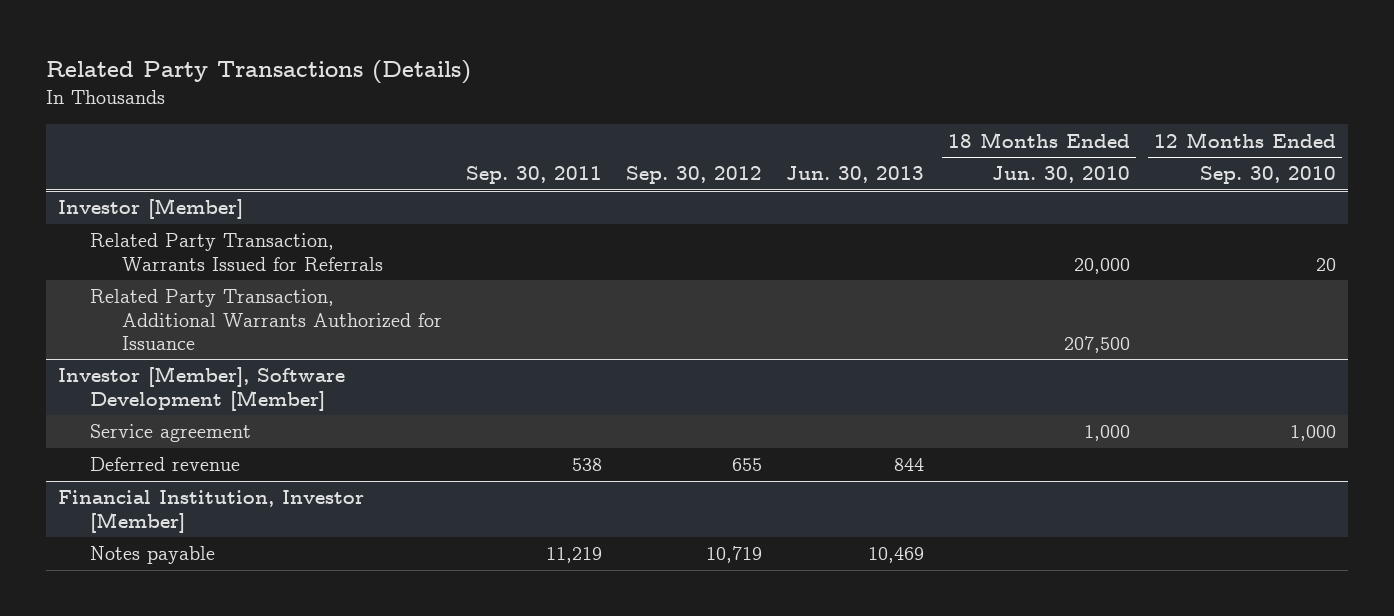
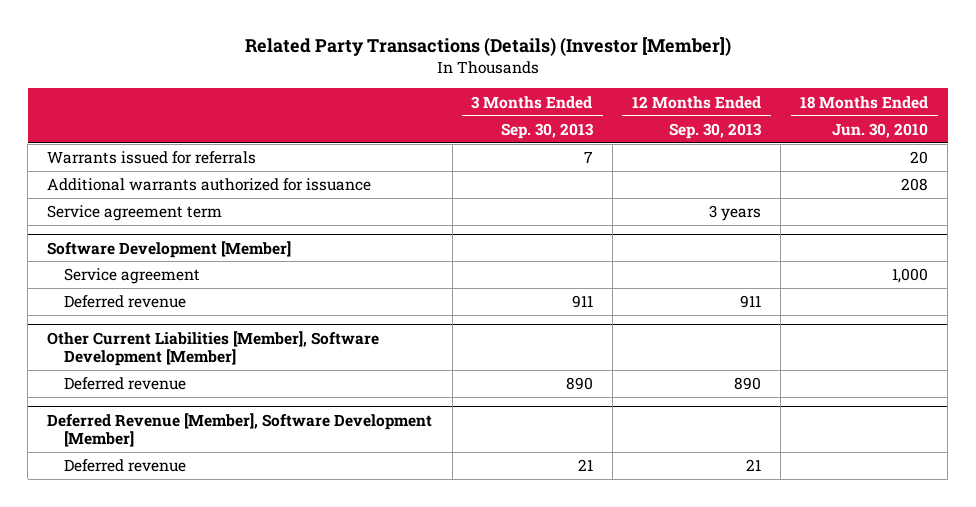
- Related Party Transactions (Details)
+ Related Party Transactions (Details) (Investor [Member])
- | Sep. 30, 2011 | Sep. 30, 2012 | Jun. 30, 2013 | 18 Months Ended Jun. 30, 2010 | 12 Months Ended Sep. 30, 2010
+ | 3 Months Ended Sep. 30, 2013 | 12 Months Ended Sep. 30, 2013 | 18 Months Ended Jun. 30, 2010
- Investor [Member]
- Related Party Transaction, Warrants Issued for Referrals | | | | 20,000 | 20
- Related Party Transaction, Additional Warrants Authorized for Issuance | | | | 207,500 |
- Investor [Member], Software Development [Member]
+ Warrants issued for referrals | 7 | | 20
+ Additional warrants authorized for issuance | | | 208
+ Service agreement term | | 3 years |
+ Software Development [Member]
- Financial Institution, Investor [Member]
- Notes payable | 11,219 | 10,719 | 10,469 | |
+ Other Current Liabilities [Member], Software Development [Member]
+ Deferred revenue | 890 | 890 |
+ Deferred Revenue [Member], Software Development [Member]
+ Deferred revenue | 21 | 21 |

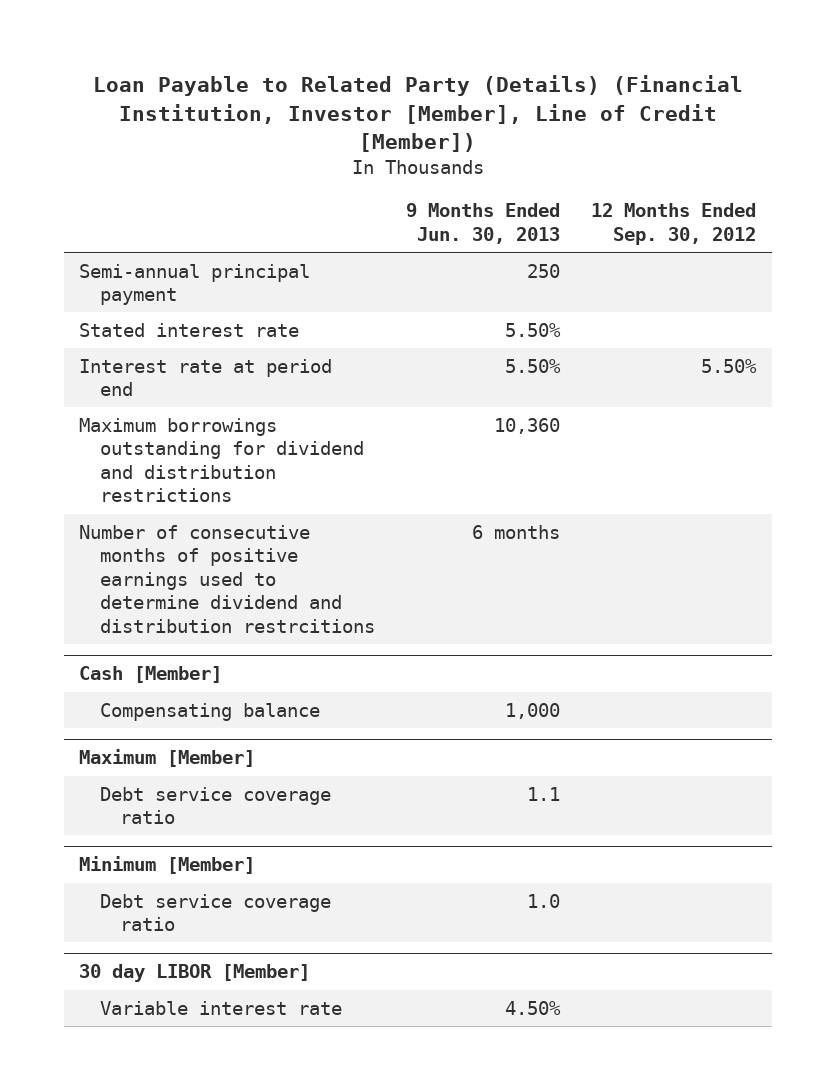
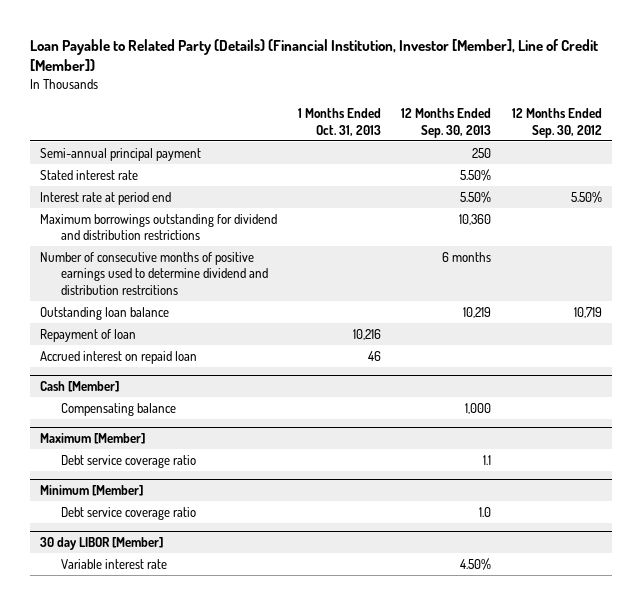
- | 9 Months Ended Jun. 30, 2013 | 12 Months Ended Sep. 30, 2012
+ | 1 Months Ended Oct. 31, 2013 | 12 Months Ended Sep. 30, 2013 | 12 Months Ended Sep. 30, 2012
+ Outstanding loan balance | | 10,219 | 10,719
+ Repayment of loan | 10,216 | |
+ Accrued interest on repaid loan | 46 | |

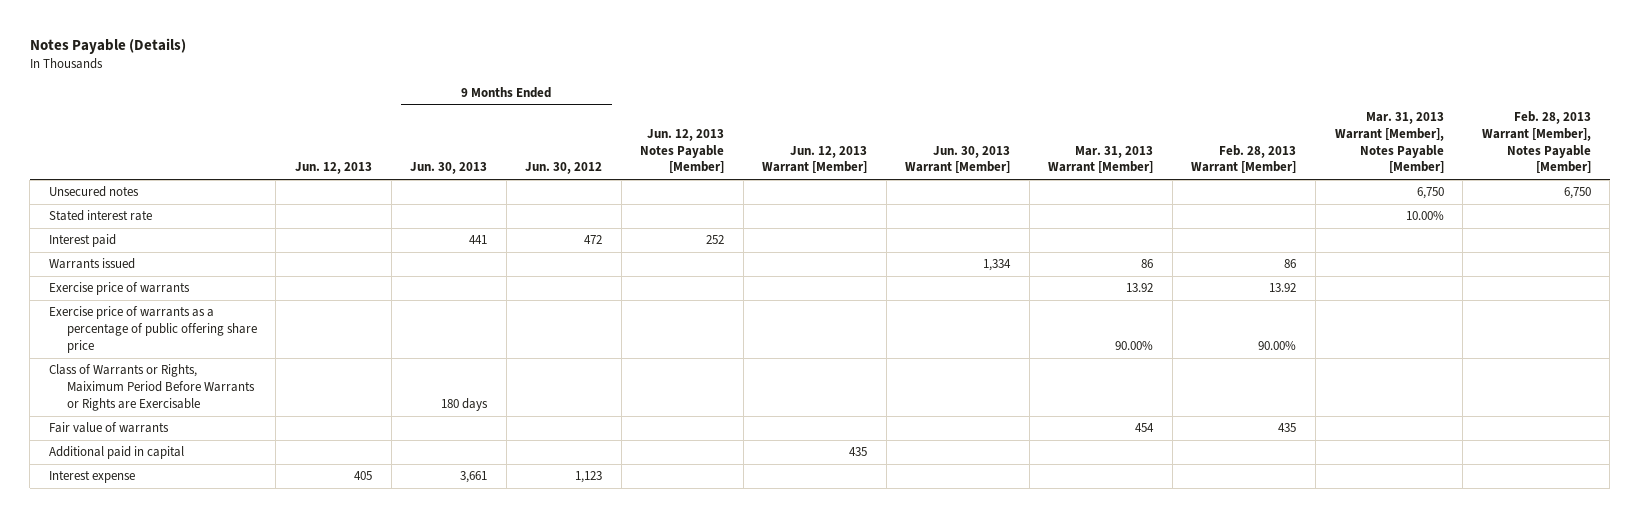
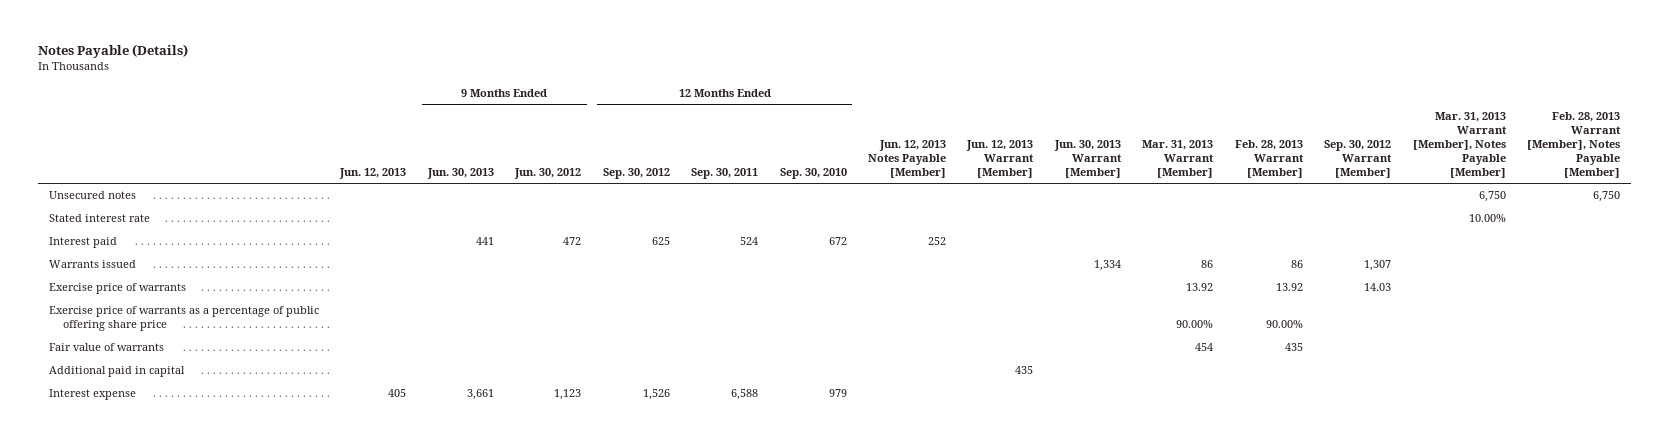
- | Jun. 12, 2013 | 9 Months Ended Jun. 30, 2013 | 9 Months Ended Jun. 30, 2012 | Jun. 12, 2013 Notes Payable [Member] | Jun. 12, 2013 Warrant [Member] | Jun. 30, 2013 Warrant [Member] | Mar. 31, 2013 Warrant [Member] | Feb. 28, 2013 Warrant [Member] | Mar. 31, 2013 Warrant [Member], Notes Payable [Member] | Feb. 28, 2013 Warrant [Member], Notes Payable [Member]
+ | Jun. 12, 2013 | 9 Months Ended Jun. 30, 2013 | 9 Months Ended Jun. 30, 2012 | 12 Months Ended Sep. 30, 2012 | 12 Months Ended Sep. 30, 2011 | 12 Months Ended Sep. 30, 2010 | Jun. 12, 2013 Notes Payable [Member] | Jun. 12, 2013 Warrant [Member] | Jun. 30, 2013 Warrant [Member] | Mar. 31, 2013 Warrant [Member] | Feb. 28, 2013 Warrant [Member] | Sep. 30, 2012 Warrant [Member] | Mar. 31, 2013 Warrant [Member], Notes Payable [Member] | Feb. 28, 2013 Warrant [Member], Notes Payable [Member]
- Class of Warrants or Rights, Maiximum Period Before Warrants or Rights are Exercisable | | 180 days | | | | | | | |

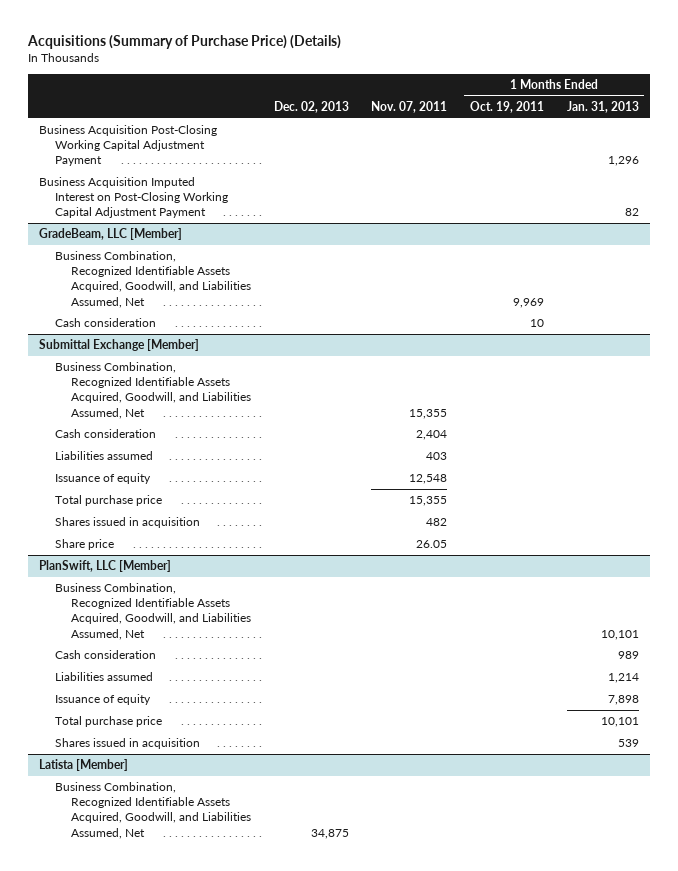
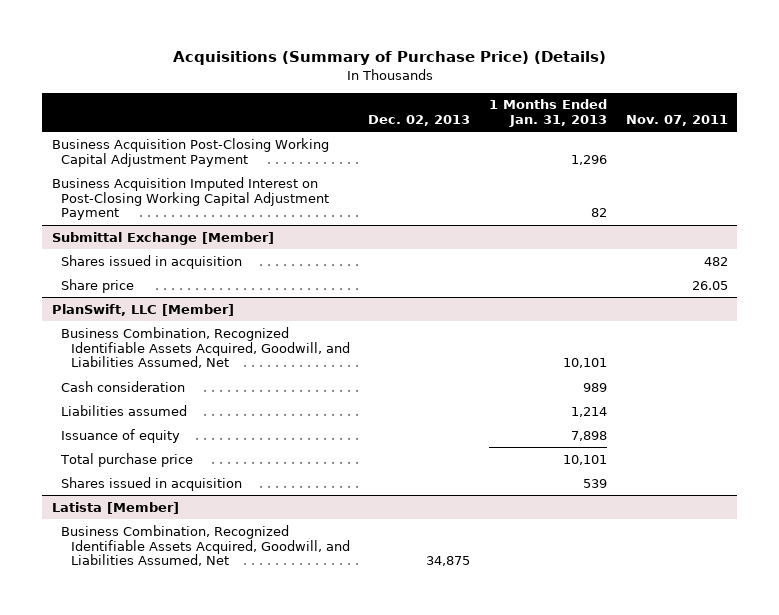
- | Dec. 02, 2013 | Nov. 07, 2011 | 1 Months Ended Oct. 19, 2011 | 1 Months Ended Jan. 31, 2013
+ | Dec. 02, 2013 | 1 Months Ended Jan. 31, 2013 | Nov. 07, 2011
- GradeBeam, LLC [Member]
- Business Combination, Recognized Identifiable Assets Acquired, Goodwill, and Liabilities Assumed, Net | | | 9,969 |
- Cash consideration | | | 10 |
@ Submittal Exchange [Member]
- Business Combination, Recognized Identifiable Assets Acquired, Goodwill, and Liabilities Assumed, Net | | 15,355 | |
- Cash consideration | | 2,404 | |
- Liabilities assumed | | 403 | |
- Issuance of equity | | 12,548 | |
- Total purchase price | | 15,355 | |

